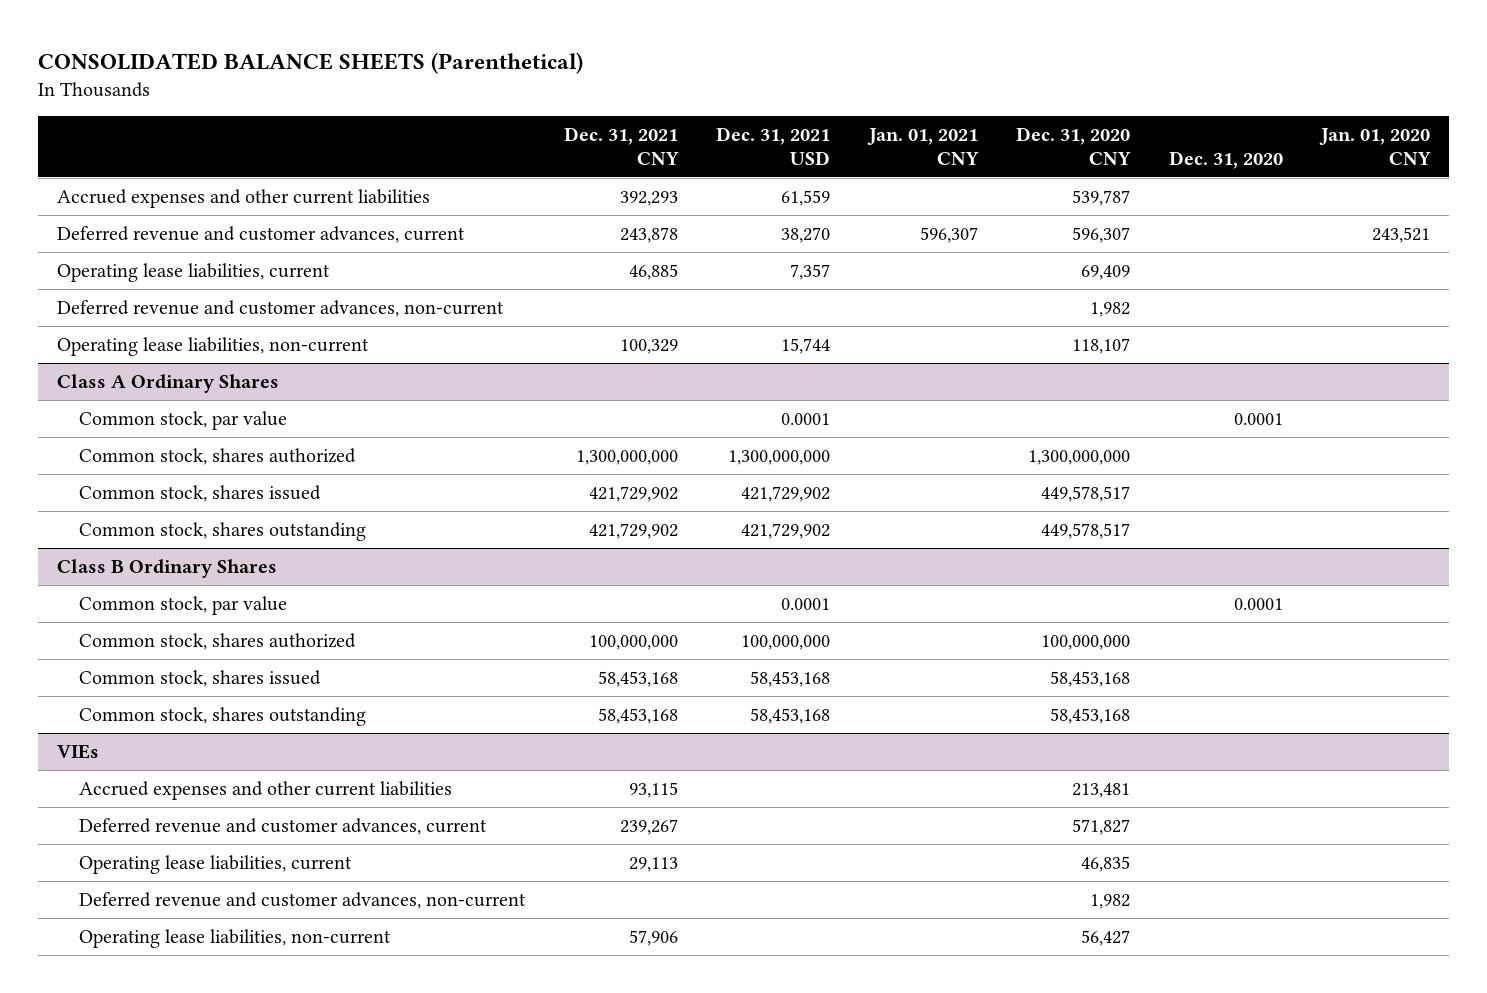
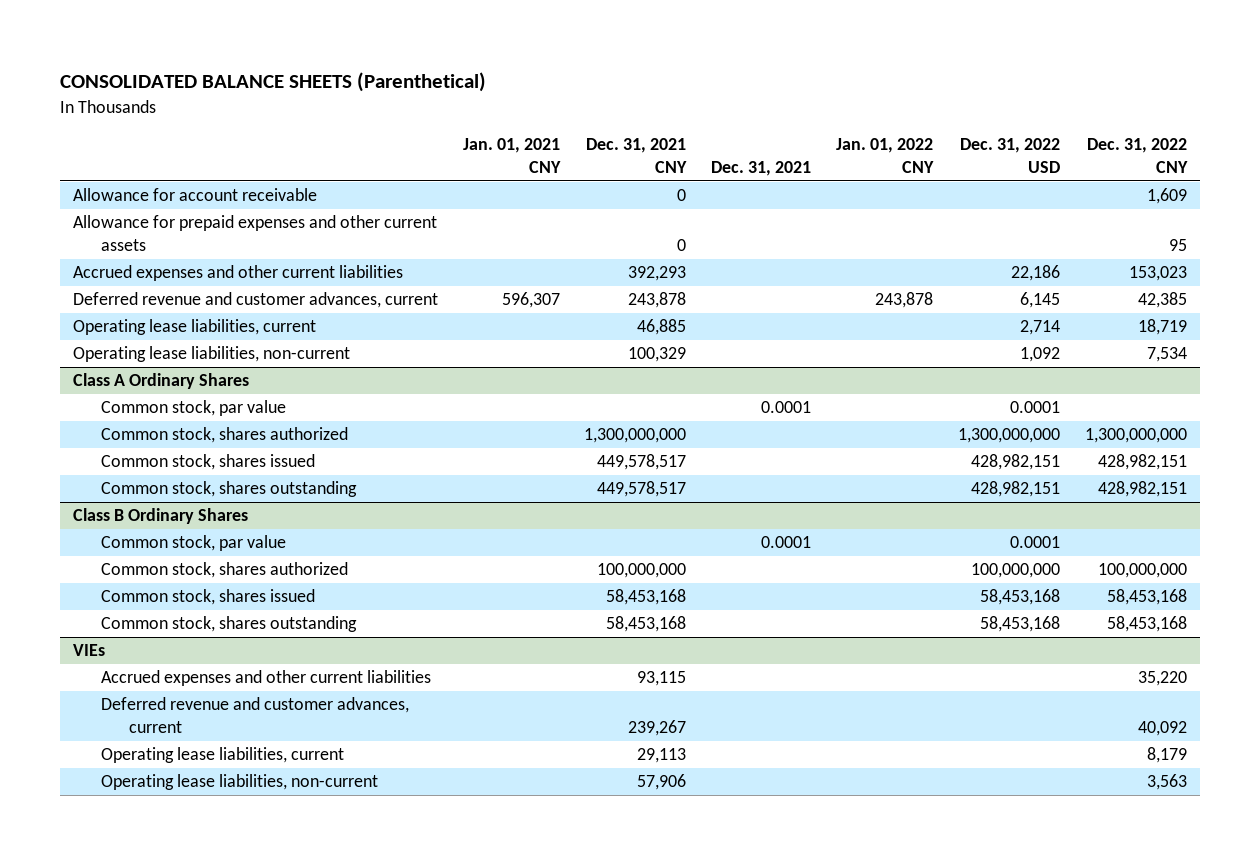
- | Dec. 31, 2021 CNY | Dec. 31, 2021 USD | Jan. 01, 2021 CNY | Dec. 31, 2020 CNY | Dec. 31, 2020 | Jan. 01, 2020 CNY
+ | Jan. 01, 2021 CNY | Dec. 31, 2021 CNY | Dec. 31, 2021 | Jan. 01, 2022 CNY | Dec. 31, 2022 USD | Dec. 31, 2022 CNY
+ Allowance for account receivable | | 0 | | | | 1,609
+ Allowance for prepaid expenses and other current assets | | 0 | | | | 95
- Deferred revenue and customer advances, non-current | | | | 1,982 | |
@ Class A Ordinary Shares
- Common stock, shares issued | 421,729,902 | 421,729,902 | | 449,578,517 | |
- Common stock, shares outstanding | 421,729,902 | 421,729,902 | | 449,578,517 | |
+ Common stock, shares issued | | 449,578,517 | | | 428,982,151 | 428,982,151
+ Common stock, shares outstanding | | 449,578,517 | | | 428,982,151 | 428,982,151
@ VIEs
- Deferred revenue and customer advances, non-current | | | | 1,982 | |

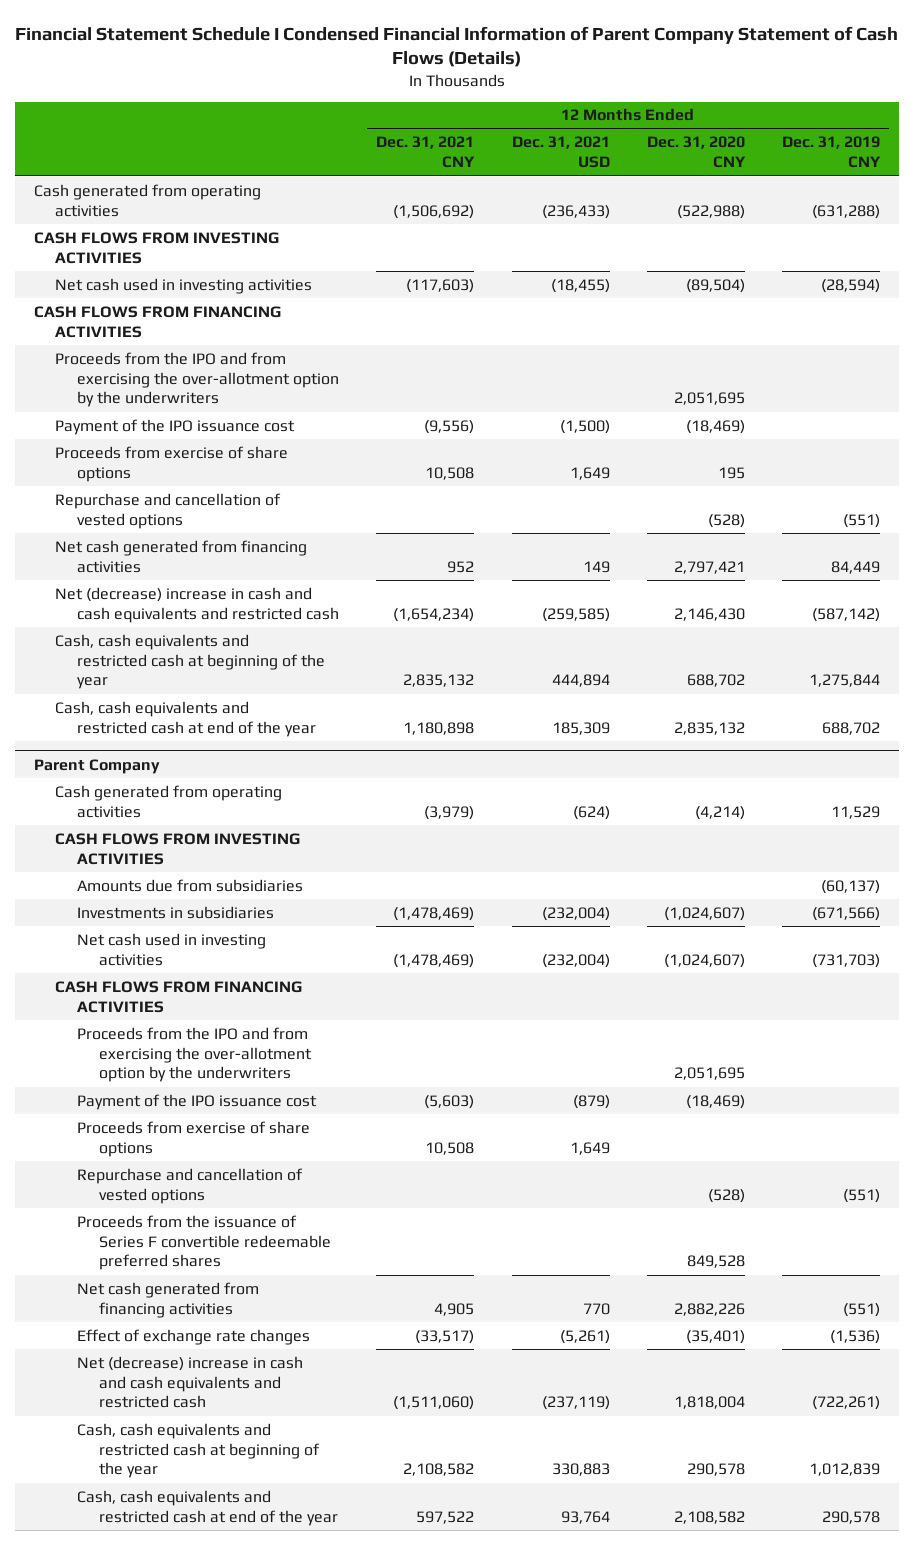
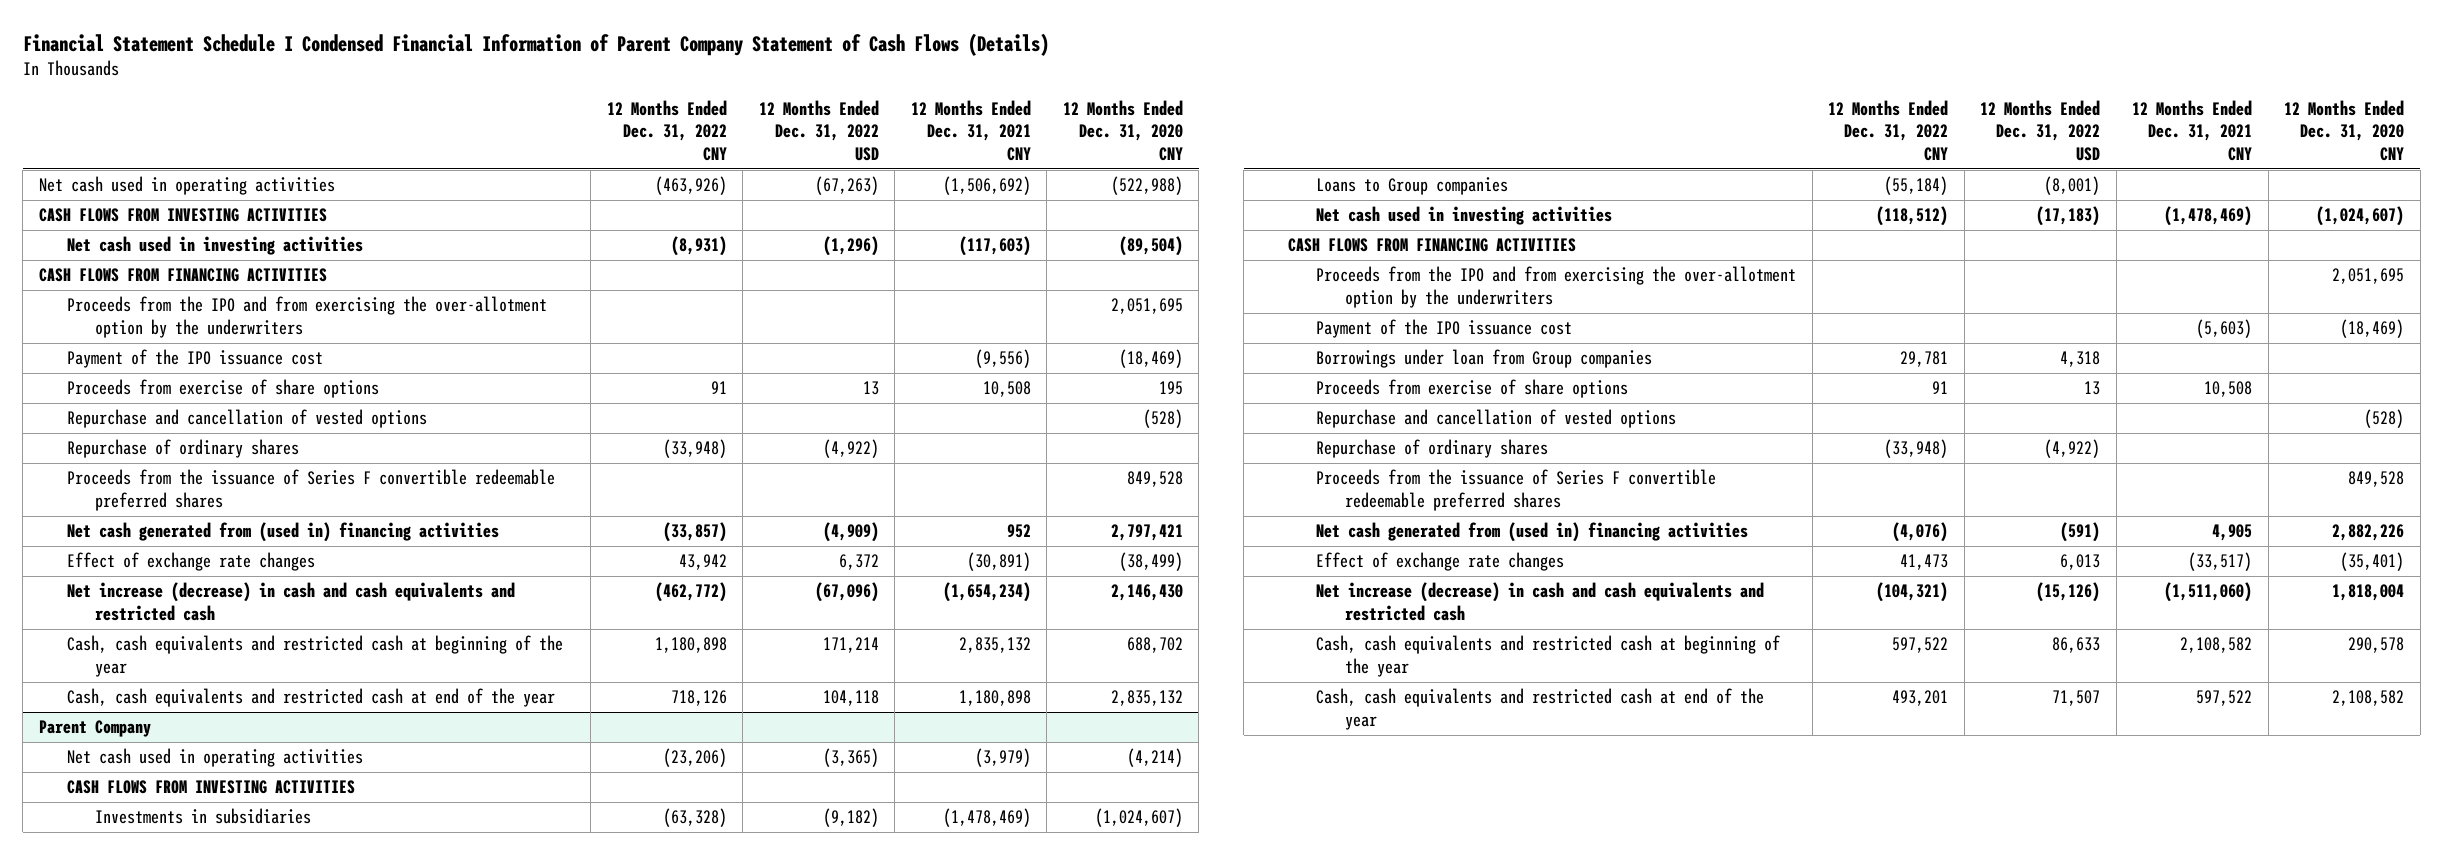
- | 12 Months Ended Dec. 31, 2021 CNY | 12 Months Ended Dec. 31, 2021 USD | 12 Months Ended Dec. 31, 2020 CNY | 12 Months Ended Dec. 31, 2019 CNY
+ | 12 Months Ended Dec. 31, 2022 CNY | 12 Months Ended Dec. 31, 2022 USD | 12 Months Ended Dec. 31, 2021 CNY | 12 Months Ended Dec. 31, 2020 CNY
- Cash generated from operating activities | (1,506,692) | (236,433) | (522,988) | (631,288)
+ Net cash used in operating activities | (463,926) | (67,263) | (1,506,692) | (522,988)
- Net cash generated from financing activities | 952 | 149 | 2,797,421 | 84,449
- Net (decrease) increase in cash and cash equivalents and restricted cash | (1,654,234) | (259,585) | 2,146,430 | (587,142)
+ Repurchase of ordinary shares | (33,948) | (4,922) | |
+ Proceeds from the issuance of Series F convertible redeemable preferred shares | | | | 849,528
+ Net cash generated from (used in) financing activities | (33,857) | (4,909) | 952 | 2,797,421
+ Effect of exchange rate changes | 43,942 | 6,372 | (30,891) | (38,499)
+ Net increase (decrease) in cash and cash equivalents and restricted cash | (462,772) | (67,096) | (1,654,234) | 2,146,430
@ Parent Company
- Cash generated from operating activities | (3,979) | (624) | (4,214) | 11,529
+ Net cash used in operating activities | (23,206) | (3,365) | (3,979) | (4,214)
- Amounts due from subsidiaries | | | | (60,137)
+ Loans to Group companies | (55,184) | (8,001) | |
+ Borrowings under loan from Group companies | 29,781 | 4,318 | |
+ Repurchase of ordinary shares | (33,948) | (4,922) | |
- Net cash generated from financing activities | 4,905 | 770 | 2,882,226 | (551)
+ Net cash generated from (used in) financing activities | (4,076) | (591) | 4,905 | 2,882,226
- Net (decrease) increase in cash and cash equivalents and restricted cash | (1,511,060) | (237,119) | 1,818,004 | (722,261)
+ Net increase (decrease) in cash and cash equivalents and restricted cash | (104,321) | (15,126) | (1,511,060) | 1,818,004

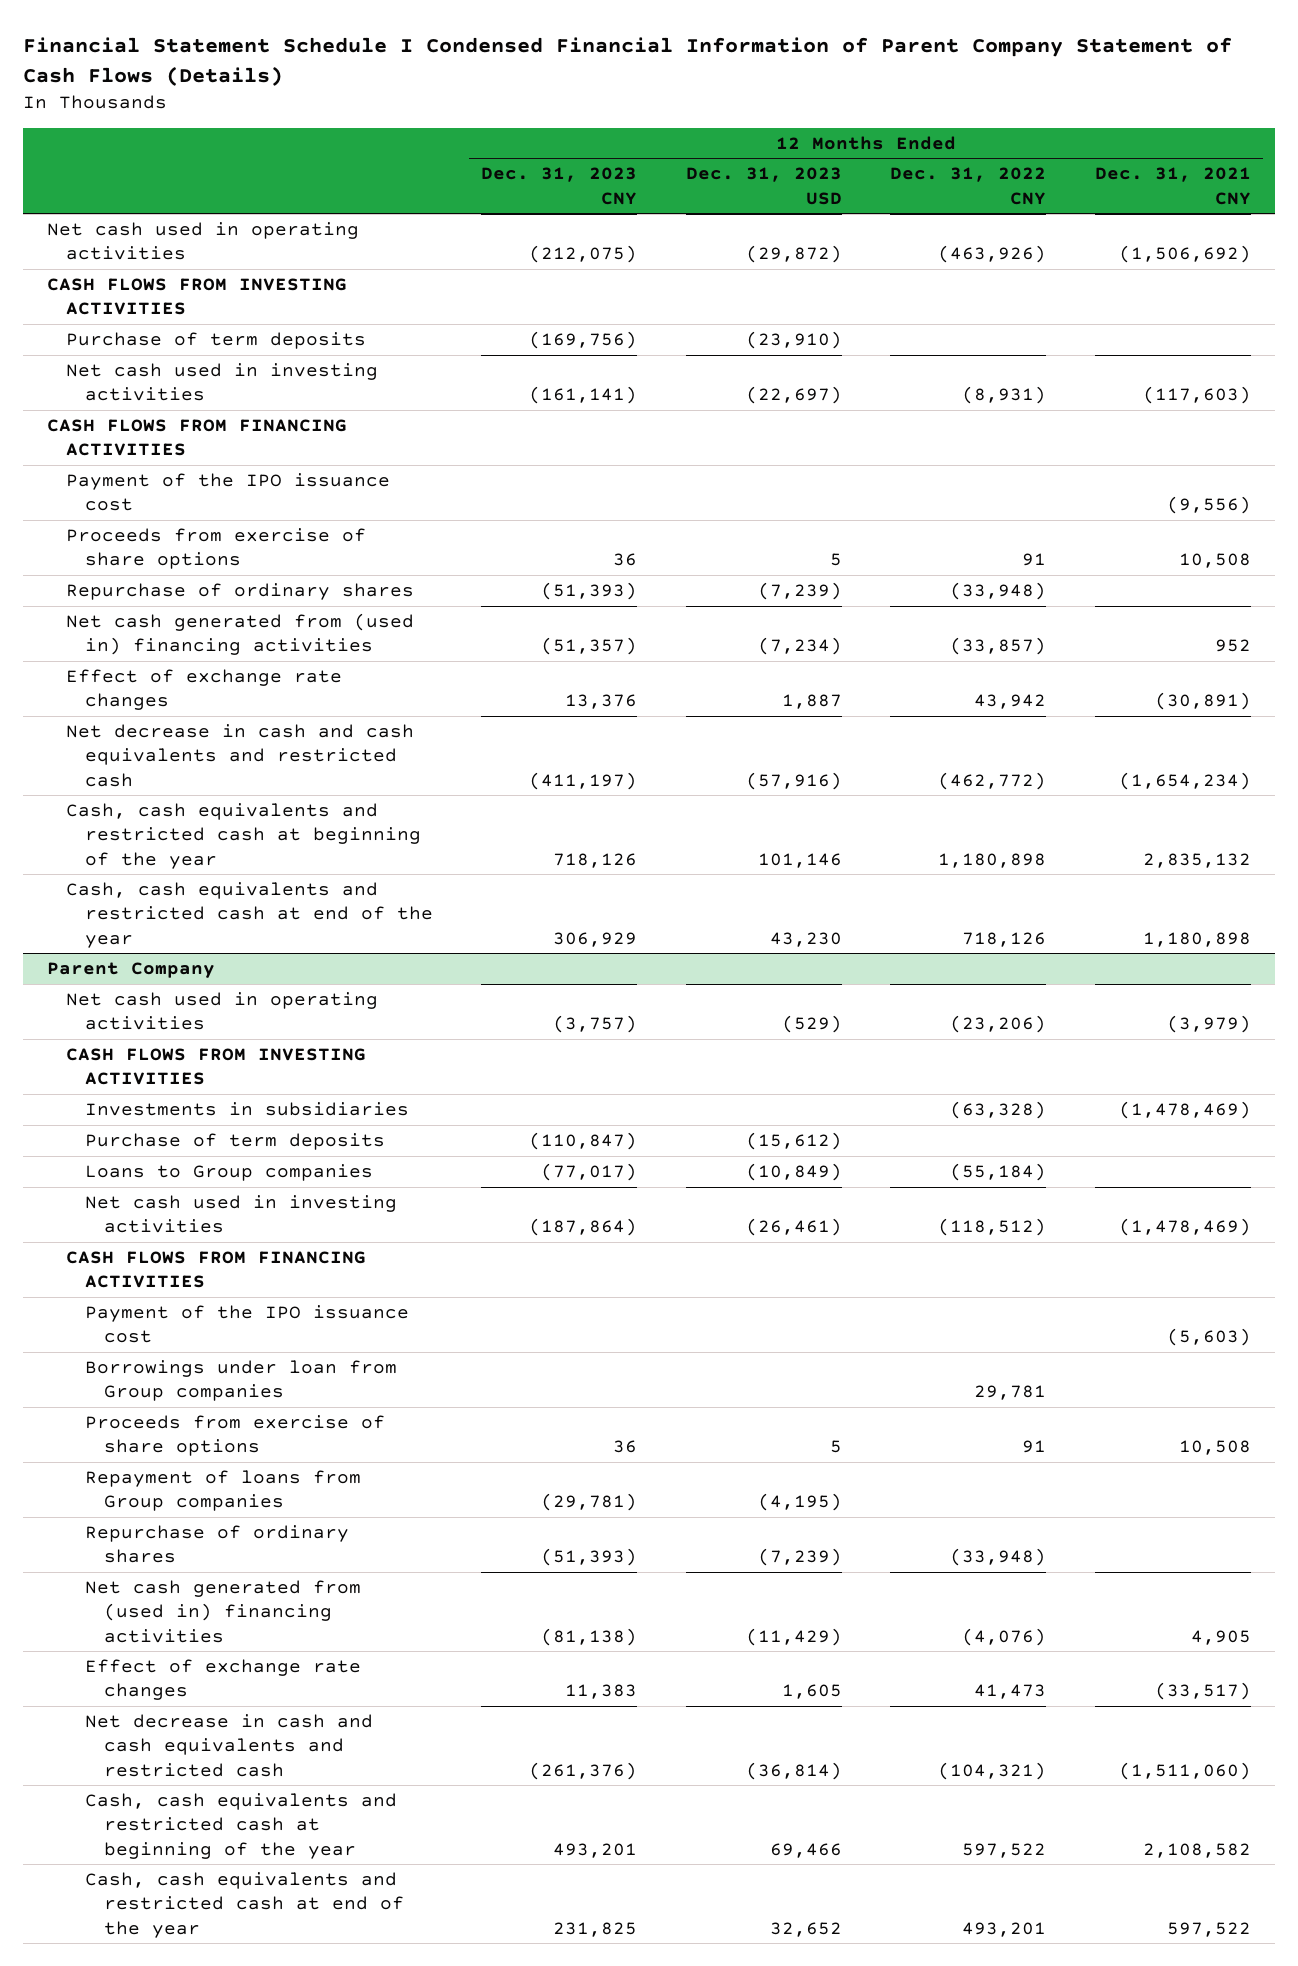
- | 12 Months Ended Dec. 31, 2022 CNY | 12 Months Ended Dec. 31, 2022 USD | 12 Months Ended Dec. 31, 2021 CNY | 12 Months Ended Dec. 31, 2020 CNY
+ | 12 Months Ended Dec. 31, 2023 CNY | 12 Months Ended Dec. 31, 2023 USD | 12 Months Ended Dec. 31, 2022 CNY | 12 Months Ended Dec. 31, 2021 CNY
+ Purchase of term deposits | (169,756) | (23,910) | |
- Proceeds from the IPO and from exercising the over-allotment option by the underwriters | | | | 2,051,695
- Repurchase and cancellation of vested options | | | | (528)
- Proceeds from the issuance of Series F convertible redeemable preferred shares | | | | 849,528
- Net increase (decrease) in cash and cash equivalents and restricted cash | (462,772) | (67,096) | (1,654,234) | 2,146,430
+ Net decrease in cash and cash equivalents and restricted cash | (411,197) | (57,916) | (462,772) | (1,654,234)
@ Parent Company
+ Purchase of term deposits | (110,847) | (15,612) | |
- Proceeds from the IPO and from exercising the over-allotment option by the underwriters | | | | 2,051,695
- Repurchase and cancellation of vested options | | | | (528)
+ Repayment of loans from Group companies | (29,781) | (4,195) | |
- Proceeds from the issuance of Series F convertible redeemable preferred shares | | | | 849,528
- Net increase (decrease) in cash and cash equivalents and restricted cash | (104,321) | (15,126) | (1,511,060) | 1,818,004
+ Net decrease in cash and cash equivalents and restricted cash | (261,376) | (36,814) | (104,321) | (1,511,060)

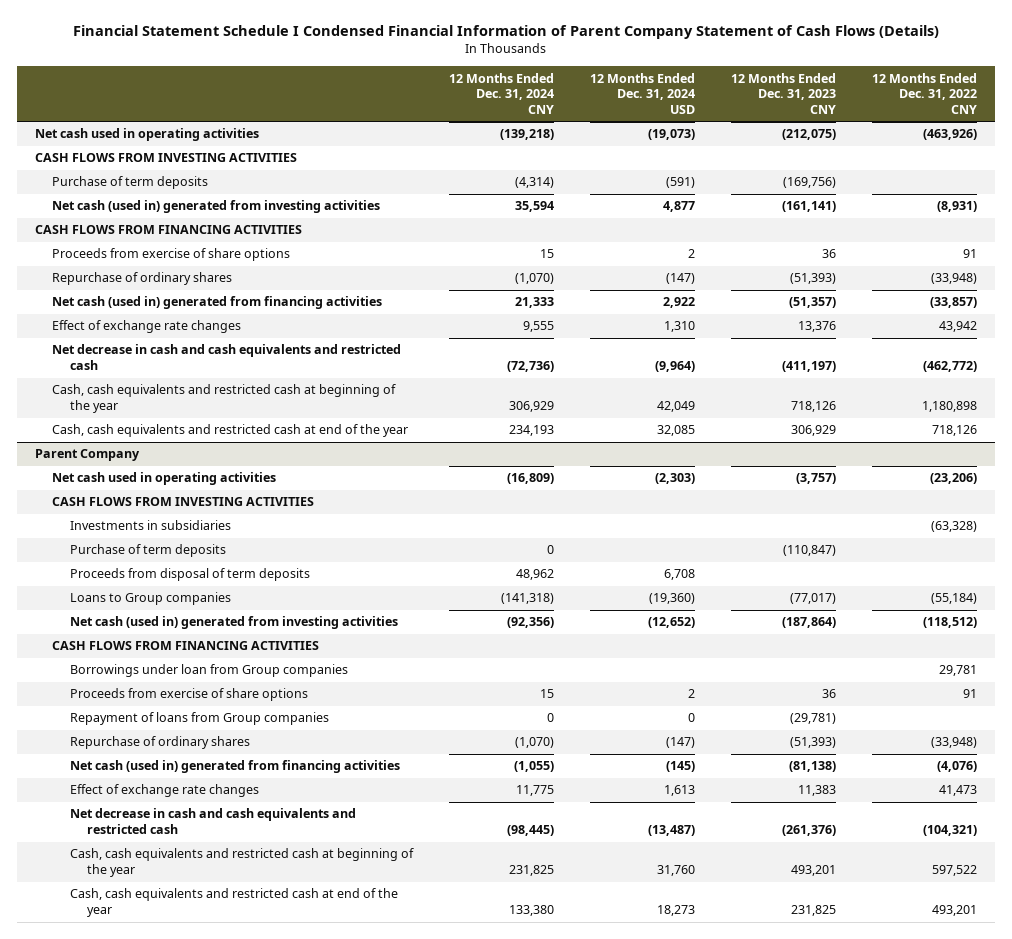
- | 12 Months Ended Dec. 31, 2023 CNY | 12 Months Ended Dec. 31, 2023 USD | 12 Months Ended Dec. 31, 2022 CNY | 12 Months Ended Dec. 31, 2021 CNY
+ | 12 Months Ended Dec. 31, 2024 CNY | 12 Months Ended Dec. 31, 2024 USD | 12 Months Ended Dec. 31, 2023 CNY | 12 Months Ended Dec. 31, 2022 CNY
- Net cash used in investing activities | (161,141) | (22,697) | (8,931) | (117,603)
+ Net cash (used in) generated from investing activities | 35,594 | 4,877 | (161,141) | (8,931)
- Payment of the IPO issuance cost | | | | (9,556)
- Net cash generated from (used in) financing activities | (51,357) | (7,234) | (33,857) | 952
+ Net cash (used in) generated from financing activities | 21,333 | 2,922 | (51,357) | (33,857)
@ Parent Company
+ Proceeds from disposal of term deposits | 48,962 | 6,708 | |
- Net cash used in investing activities | (187,864) | (26,461) | (118,512) | (1,478,469)
+ Net cash (used in) generated from investing activities | (92,356) | (12,652) | (187,864) | (118,512)
- Payment of the IPO issuance cost | | | | (5,603)
- Net cash generated from (used in) financing activities | (81,138) | (11,429) | (4,076) | 4,905
+ Net cash (used in) generated from financing activities | (1,055) | (145) | (81,138) | (4,076)

